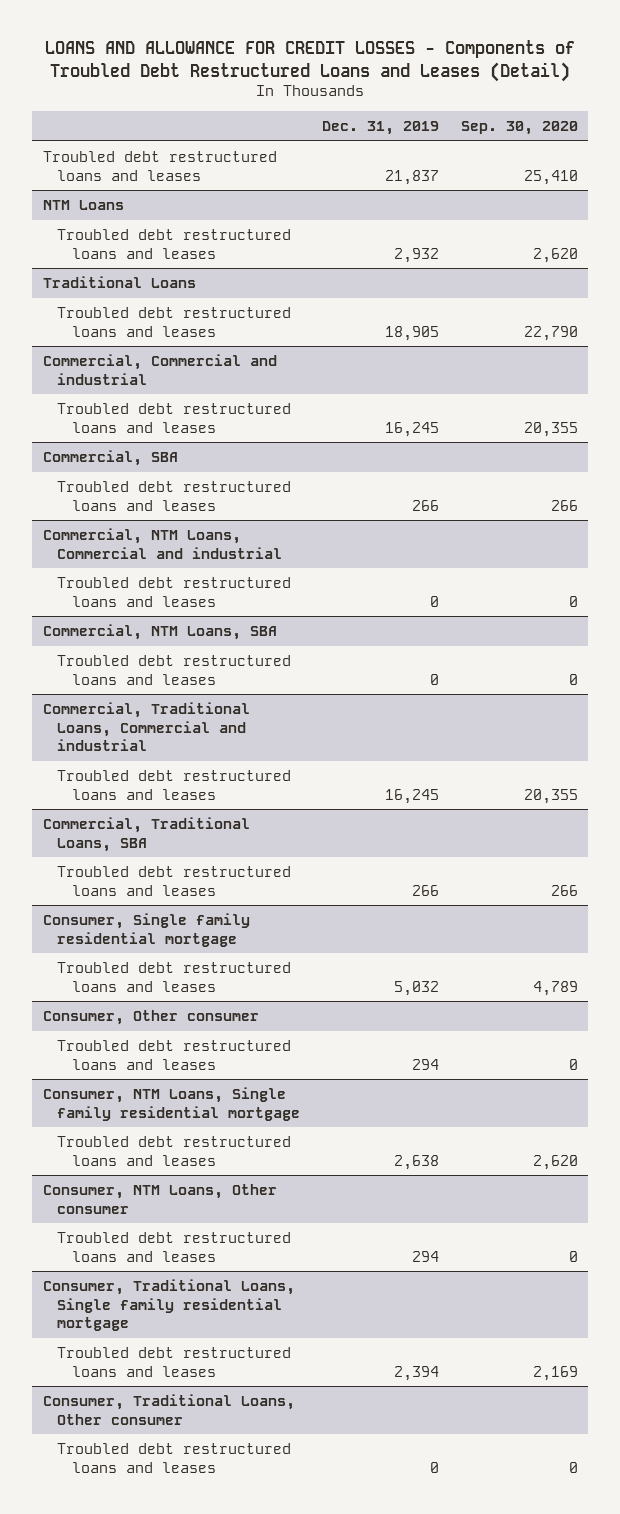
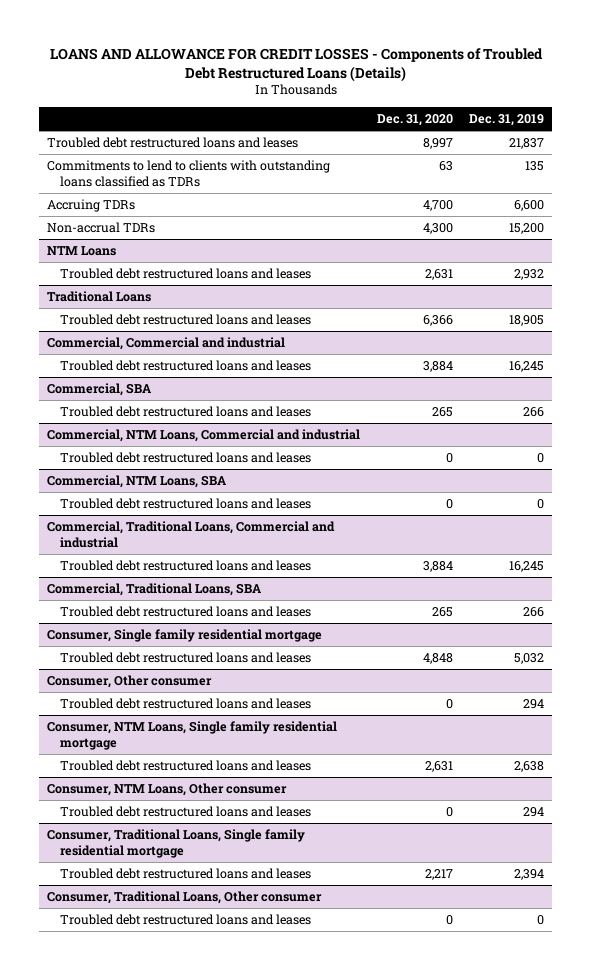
- LOANS AND ALLOWANCE FOR CREDIT LOSSES - Components of Troubled Debt Restructured Loans and Leases (Detail)
+ LOANS AND ALLOWANCE FOR CREDIT LOSSES - Components of Troubled Debt Restructured Loans (Details)
- | Dec. 31, 2019 | Sep. 30, 2020
+ | Dec. 31, 2020 | Dec. 31, 2019
+ Commitments to lend to clients with outstanding loans classified as TDRs | 63 | 135
+ Accruing TDRs | 4,700 | 6,600
+ Non-accrual TDRs | 4,300 | 15,200

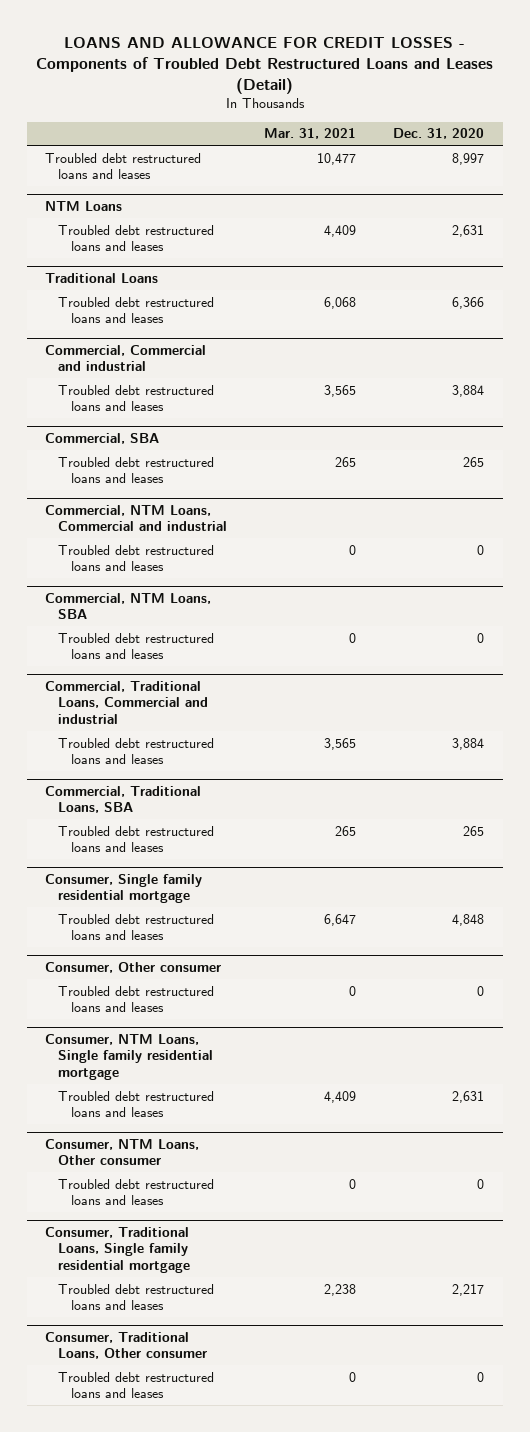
- LOANS AND ALLOWANCE FOR CREDIT LOSSES - Components of Troubled Debt Restructured Loans (Details)
+ LOANS AND ALLOWANCE FOR CREDIT LOSSES - Components of Troubled Debt Restructured Loans and Leases (Detail)
- | Dec. 31, 2020 | Dec. 31, 2019
+ | Mar. 31, 2021 | Dec. 31, 2020
- Commitments to lend to clients with outstanding loans classified as TDRs | 63 | 135
- Accruing TDRs | 4,700 | 6,600
- Non-accrual TDRs | 4,300 | 15,200

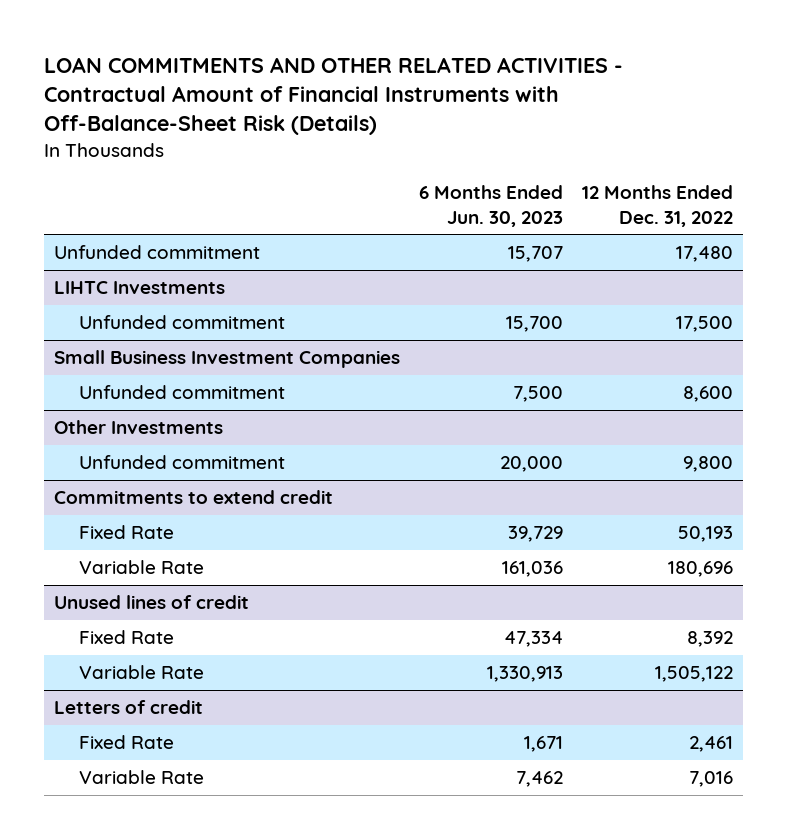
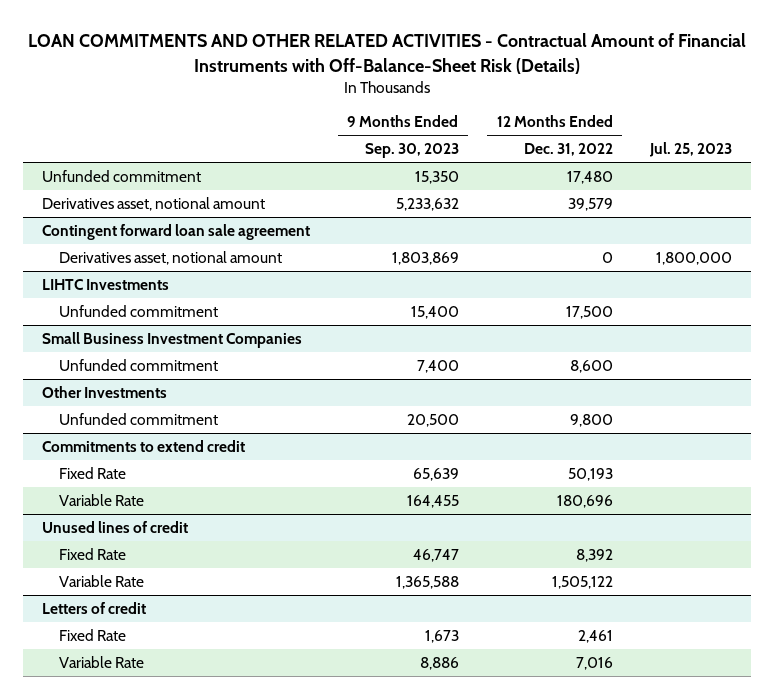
- | 6 Months Ended Jun. 30, 2023 | 12 Months Ended Dec. 31, 2022
+ | 9 Months Ended Sep. 30, 2023 | 12 Months Ended Dec. 31, 2022 | Jul. 25, 2023
+ Derivatives asset, notional amount | 5,233,632 | 39,579 |
+ Contingent forward loan sale agreement
+ Derivatives asset, notional amount | 1,803,869 | 0 | 1,800,000

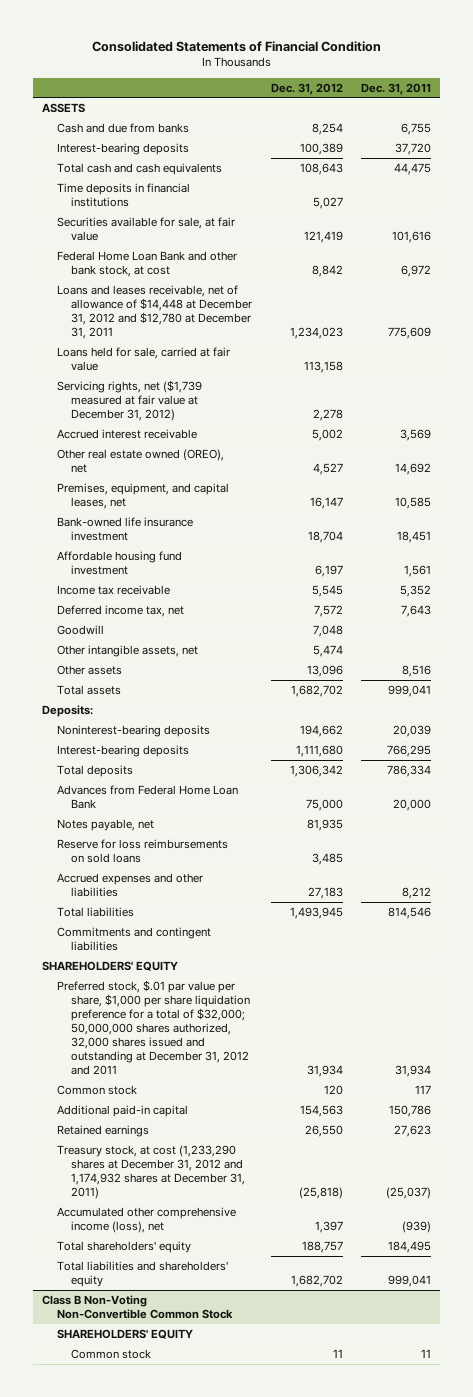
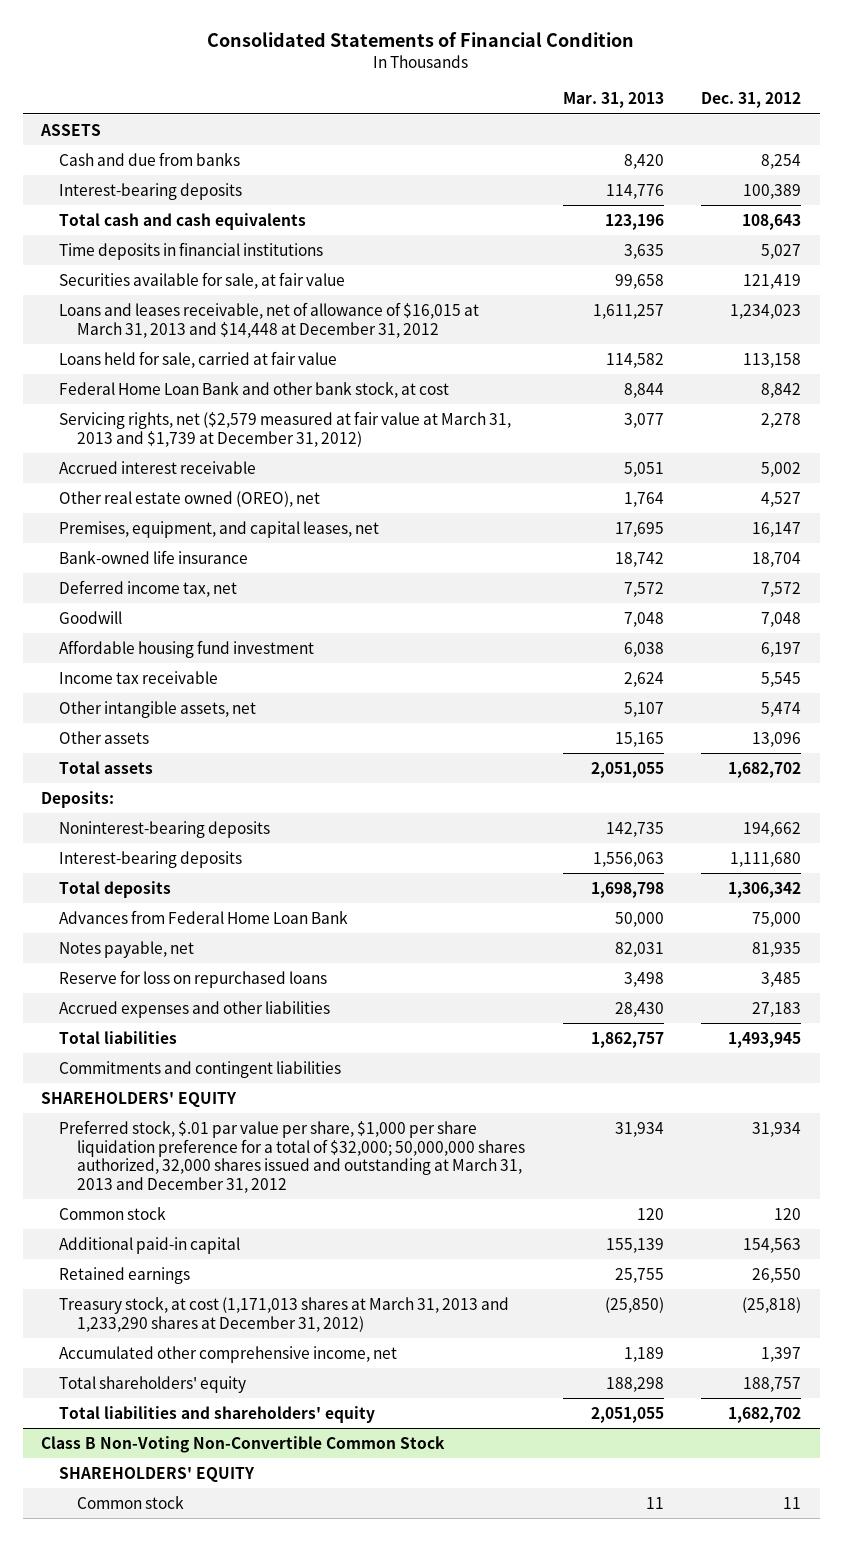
- | Dec. 31, 2012 | Dec. 31, 2011
+ | Mar. 31, 2013 | Dec. 31, 2012
- Loans and leases receivable, net of allowance of $14,448 at December 31, 2012 and $12,780 at December 31, 2011 | 1,234,023 | 775,609
+ Loans and leases receivable, net of allowance of $16,015 at March 31, 2013 and $14,448 at December 31, 2012 | 1,611,257 | 1,234,023
- Servicing rights, net ($1,739 measured at fair value at December 31, 2012) | 2,278 |
moved down: Federal Home Loan Bank and other bank stock, at cost | 8,844 | 8,842
+ Servicing rights, net ($2,579 measured at fair value at March 31, 2013 and $1,739 at December 31, 2012) | 3,077 | 2,278
- Bank-owned life insurance investment | 18,704 | 18,451
+ Bank-owned life insurance | 18,742 | 18,704
moved down: Affordable housing fund investment | 6,038 | 6,197
moved down: Income tax receivable | 2,624 | 5,545
- Reserve for loss reimbursements on sold loans | 3,485 |
+ Reserve for loss on repurchased loans | 3,498 | 3,485
- Preferred stock, $.01 par value per share, $1,000 per share liquidation preference for a total of $32,000; 50,000,000 shares authorized, 32,000 shares issued and outstanding at December 31, 2012 and 2011 | 31,934 | 31,934
+ Preferred stock, $.01 par value per share, $1,000 per share liquidation preference for a total of $32,000; 50,000,000 shares authorized, 32,000 shares issued and outstanding at March 31, 2013 and December 31, 2012 | 31,934 | 31,934
- Treasury stock, at cost (1,233,290 shares at December 31, 2012 and 1,174,932 shares at December 31, 2011) | (25,818) | (25,037)
- Accumulated other comprehensive income (loss), net | 1,397 | (939)
+ Treasury stock, at cost (1,171,013 shares at March 31, 2013 and 1,233,290 shares at December 31, 2012) | (25,850) | (25,818)
+ Accumulated other comprehensive income, net | 1,189 | 1,397

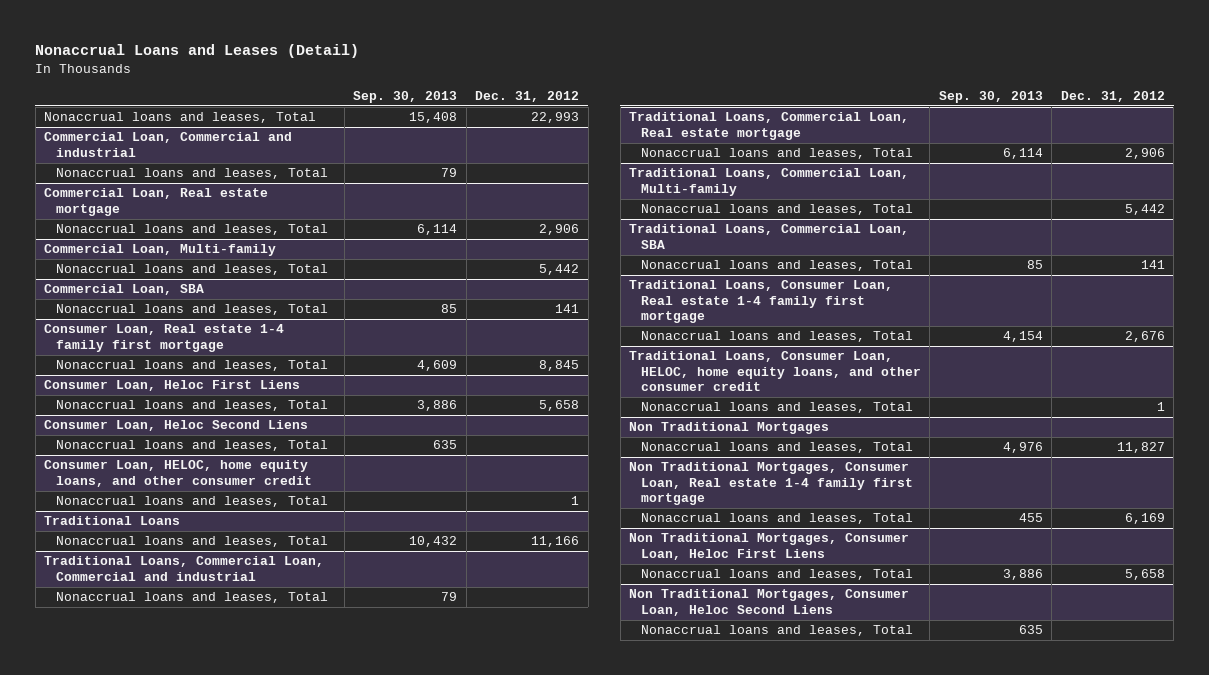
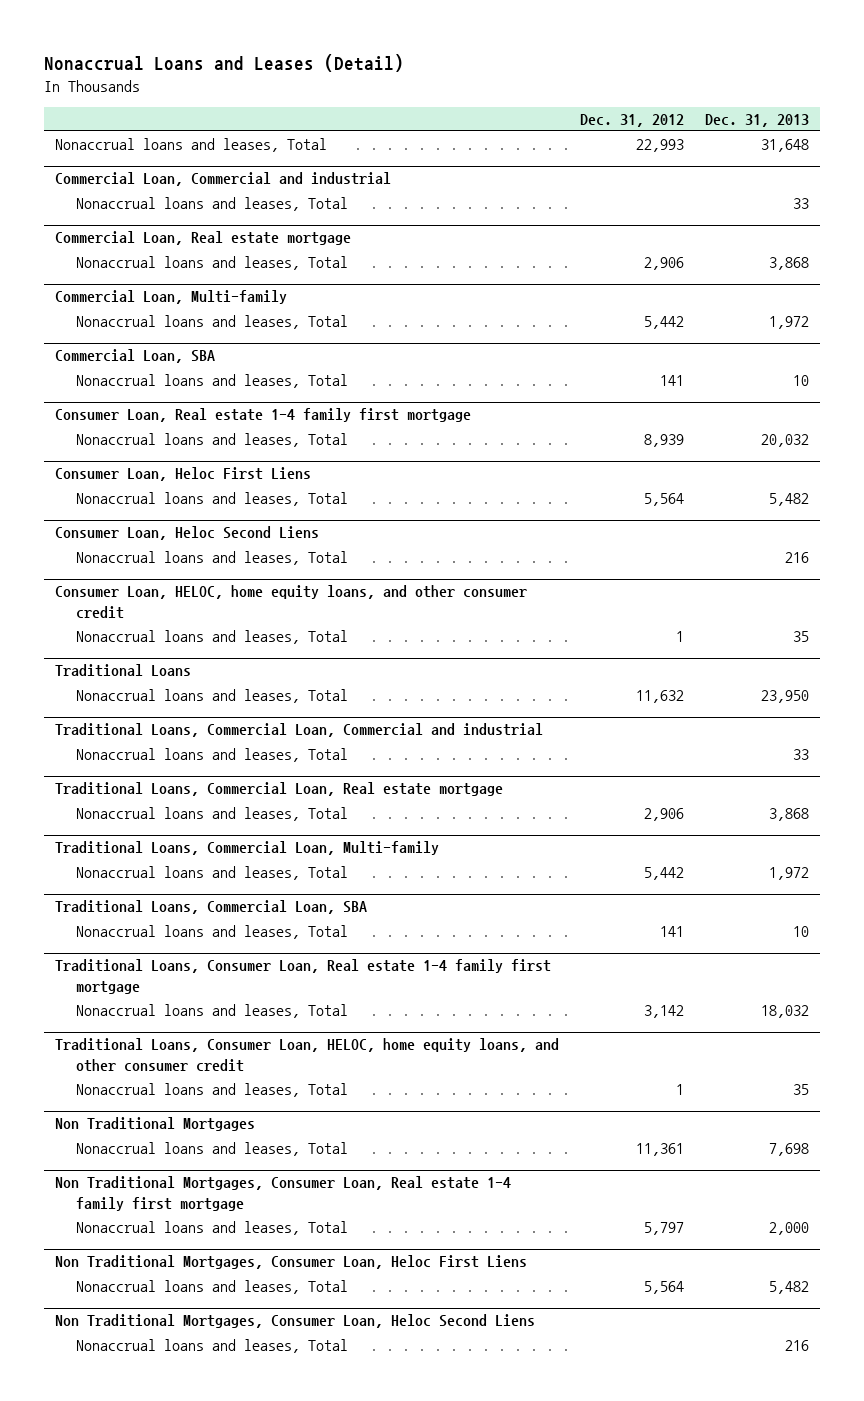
- | Sep. 30, 2013 | Dec. 31, 2012
+ | Dec. 31, 2012 | Dec. 31, 2013
@ Consumer Loan, Real estate 1-4 family first mortgage
- Nonaccrual loans and leases, Total | 4,609 | 8,845
+ Nonaccrual loans and leases, Total | 8,939 | 20,032
@ Consumer Loan, Heloc First Liens
- Nonaccrual loans and leases, Total | 3,886 | 5,658
+ Nonaccrual loans and leases, Total | 5,564 | 5,482
@ Traditional Loans
- Nonaccrual loans and leases, Total | 10,432 | 11,166
+ Nonaccrual loans and leases, Total | 11,632 | 23,950
@ Traditional Loans, Consumer Loan, Real estate 1-4 family first mortgage
- Nonaccrual loans and leases, Total | 4,154 | 2,676
+ Nonaccrual loans and leases, Total | 3,142 | 18,032
@ Non Traditional Mortgages
- Nonaccrual loans and leases, Total | 4,976 | 11,827
+ Nonaccrual loans and leases, Total | 11,361 | 7,698
@ Non Traditional Mortgages, Consumer Loan, Real estate 1-4 family first mortgage
- Nonaccrual loans and leases, Total | 455 | 6,169
+ Nonaccrual loans and leases, Total | 5,797 | 2,000
@ Non Traditional Mortgages, Consumer Loan, Heloc First Liens
- Nonaccrual loans and leases, Total | 3,886 | 5,658
+ Nonaccrual loans and leases, Total | 5,564 | 5,482

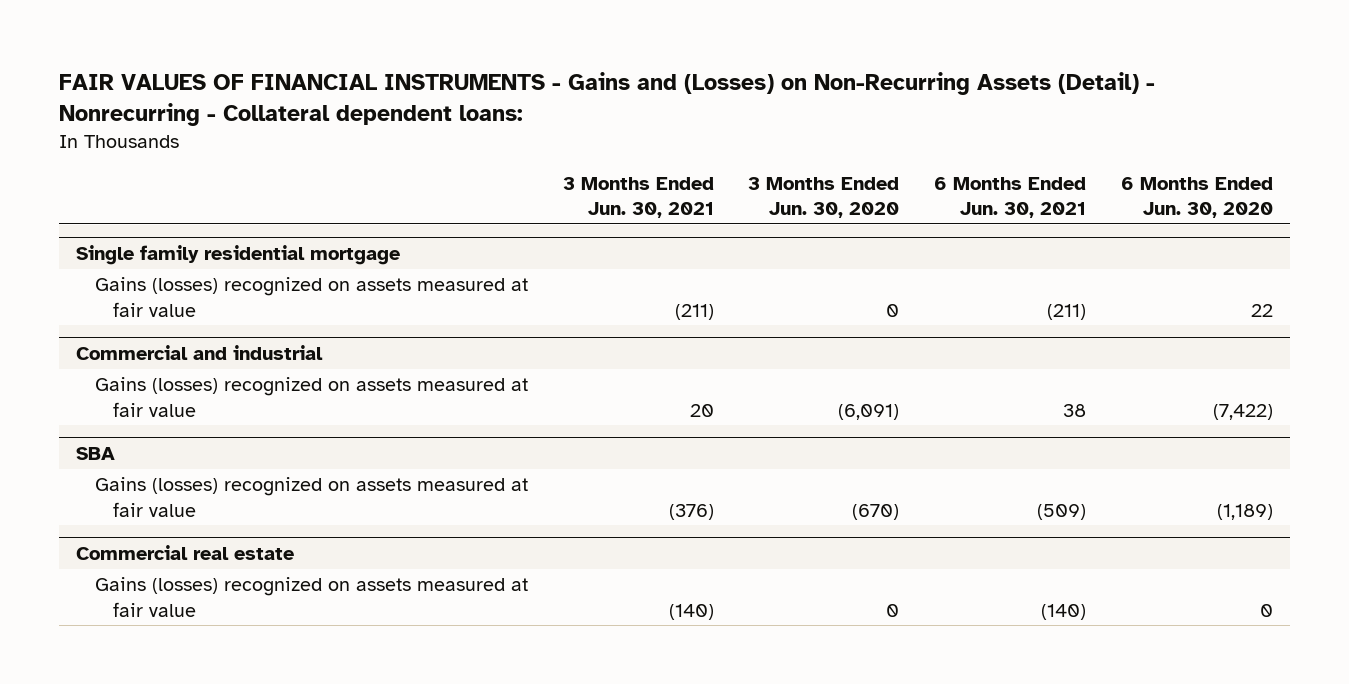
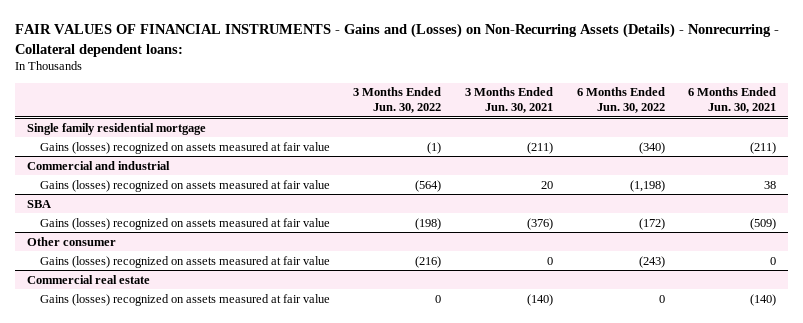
- FAIR VALUES OF FINANCIAL INSTRUMENTS - Gains and (Losses) on Non-Recurring Assets (Detail) - Nonrecurring - Collateral dependent loans:
+ FAIR VALUES OF FINANCIAL INSTRUMENTS - Gains and (Losses) on Non-Recurring Assets (Details) - Nonrecurring - Collateral dependent loans:
- | 3 Months Ended Jun. 30, 2021 | 3 Months Ended Jun. 30, 2020 | 6 Months Ended Jun. 30, 2021 | 6 Months Ended Jun. 30, 2020
+ | 3 Months Ended Jun. 30, 2022 | 3 Months Ended Jun. 30, 2021 | 6 Months Ended Jun. 30, 2022 | 6 Months Ended Jun. 30, 2021
+ Other consumer
+ Gains (losses) recognized on assets measured at fair value | (216) | 0 | (243) | 0

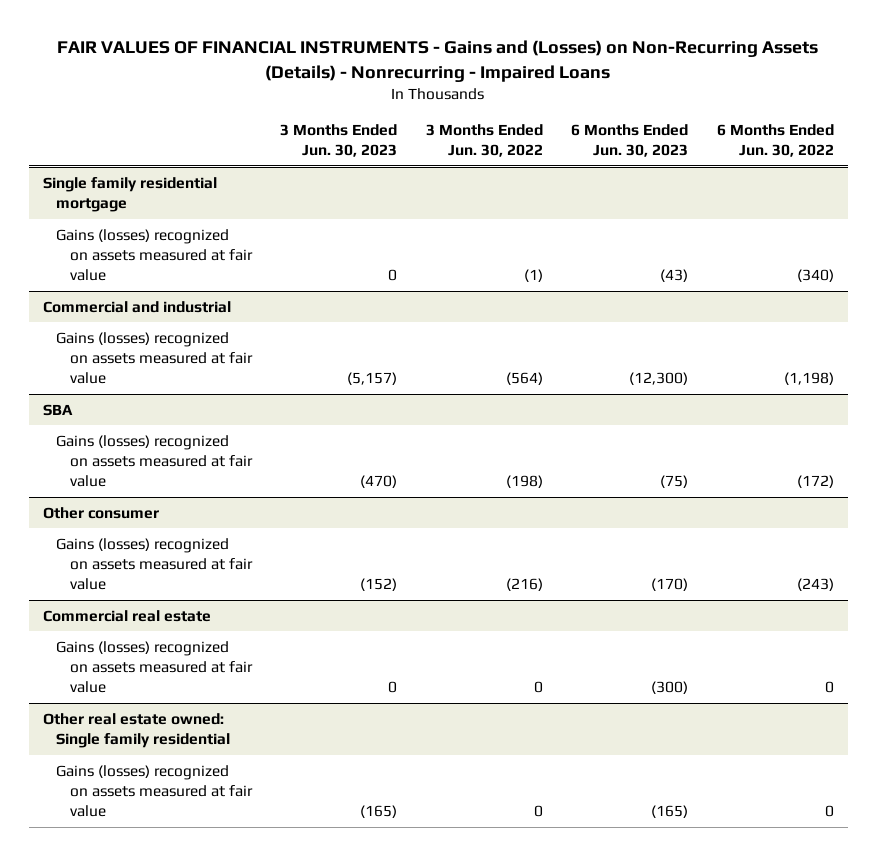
- FAIR VALUES OF FINANCIAL INSTRUMENTS - Gains and (Losses) on Non-Recurring Assets (Details) - Nonrecurring - Collateral dependent loans:
+ FAIR VALUES OF FINANCIAL INSTRUMENTS - Gains and (Losses) on Non-Recurring Assets (Details) - Nonrecurring - Impaired Loans
- | 3 Months Ended Jun. 30, 2022 | 3 Months Ended Jun. 30, 2021 | 6 Months Ended Jun. 30, 2022 | 6 Months Ended Jun. 30, 2021
+ | 3 Months Ended Jun. 30, 2023 | 3 Months Ended Jun. 30, 2022 | 6 Months Ended Jun. 30, 2023 | 6 Months Ended Jun. 30, 2022
+ Other real estate owned: Single family residential
+ Gains (losses) recognized on assets measured at fair value | (165) | 0 | (165) | 0

